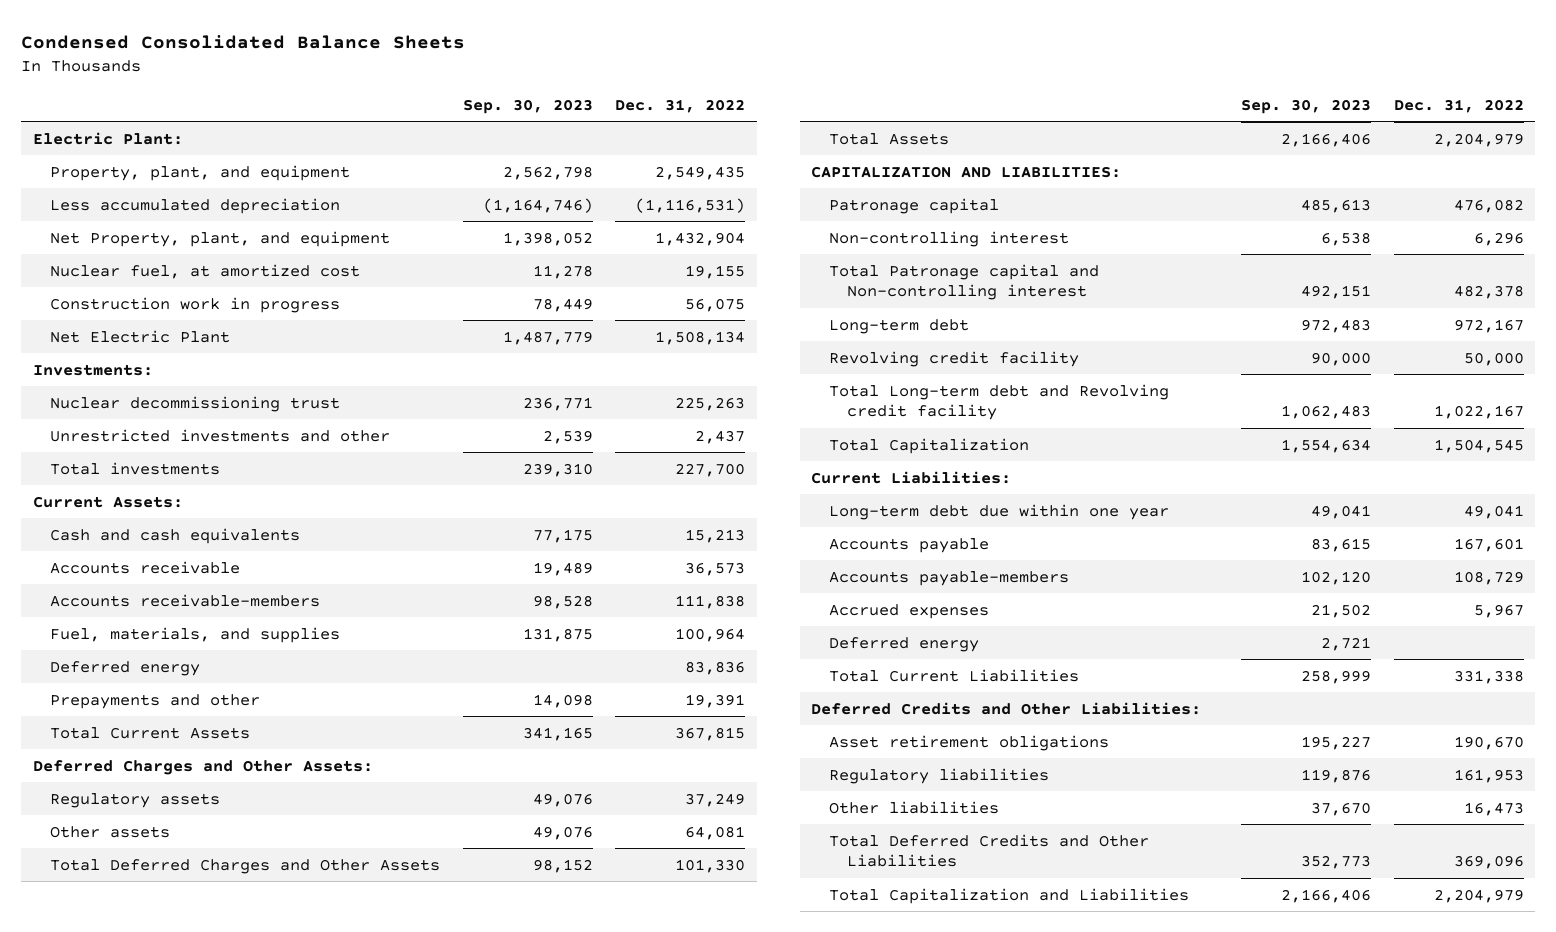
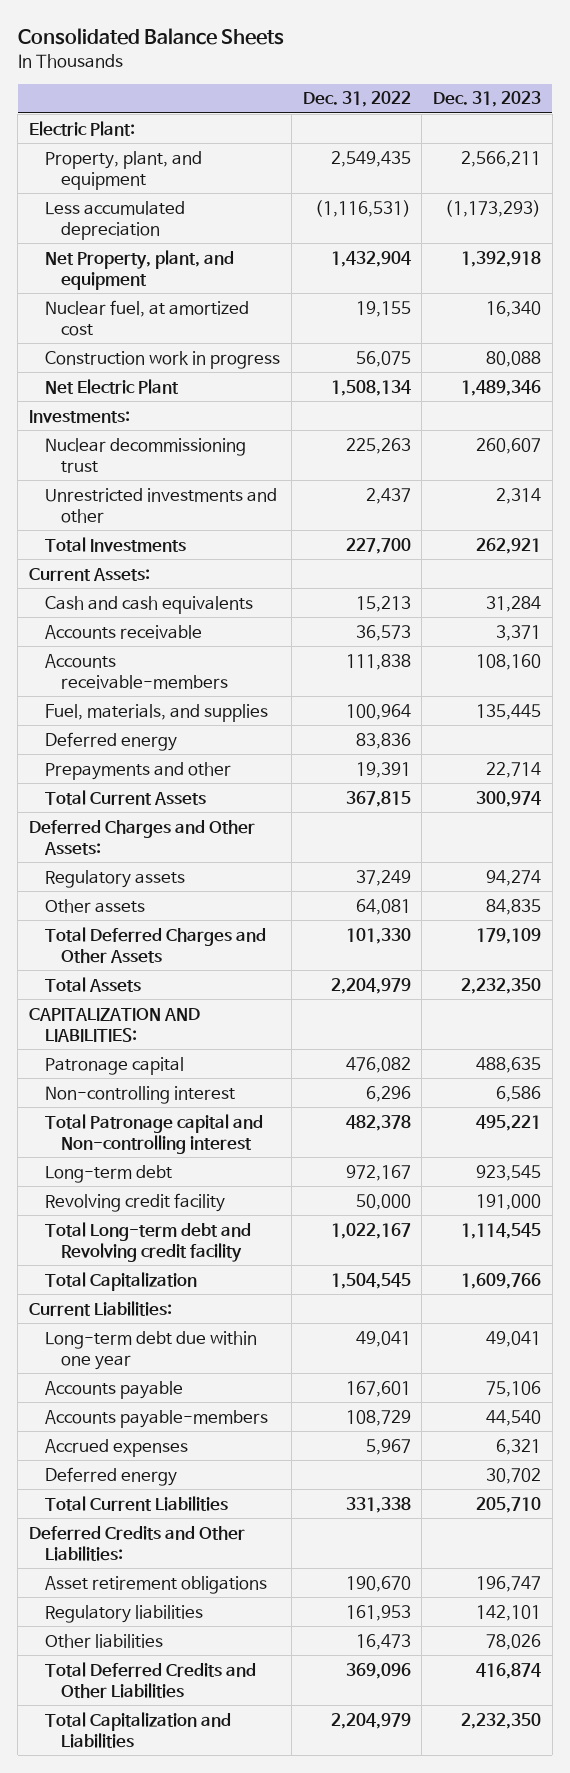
- Condensed Consolidated Balance Sheets
+ Consolidated Balance Sheets
- | Sep. 30, 2023 | Dec. 31, 2022
+ | Dec. 31, 2022 | Dec. 31, 2023
- Total investments | 239,310 | 227,700
+ Total Investments | 227,700 | 262,921

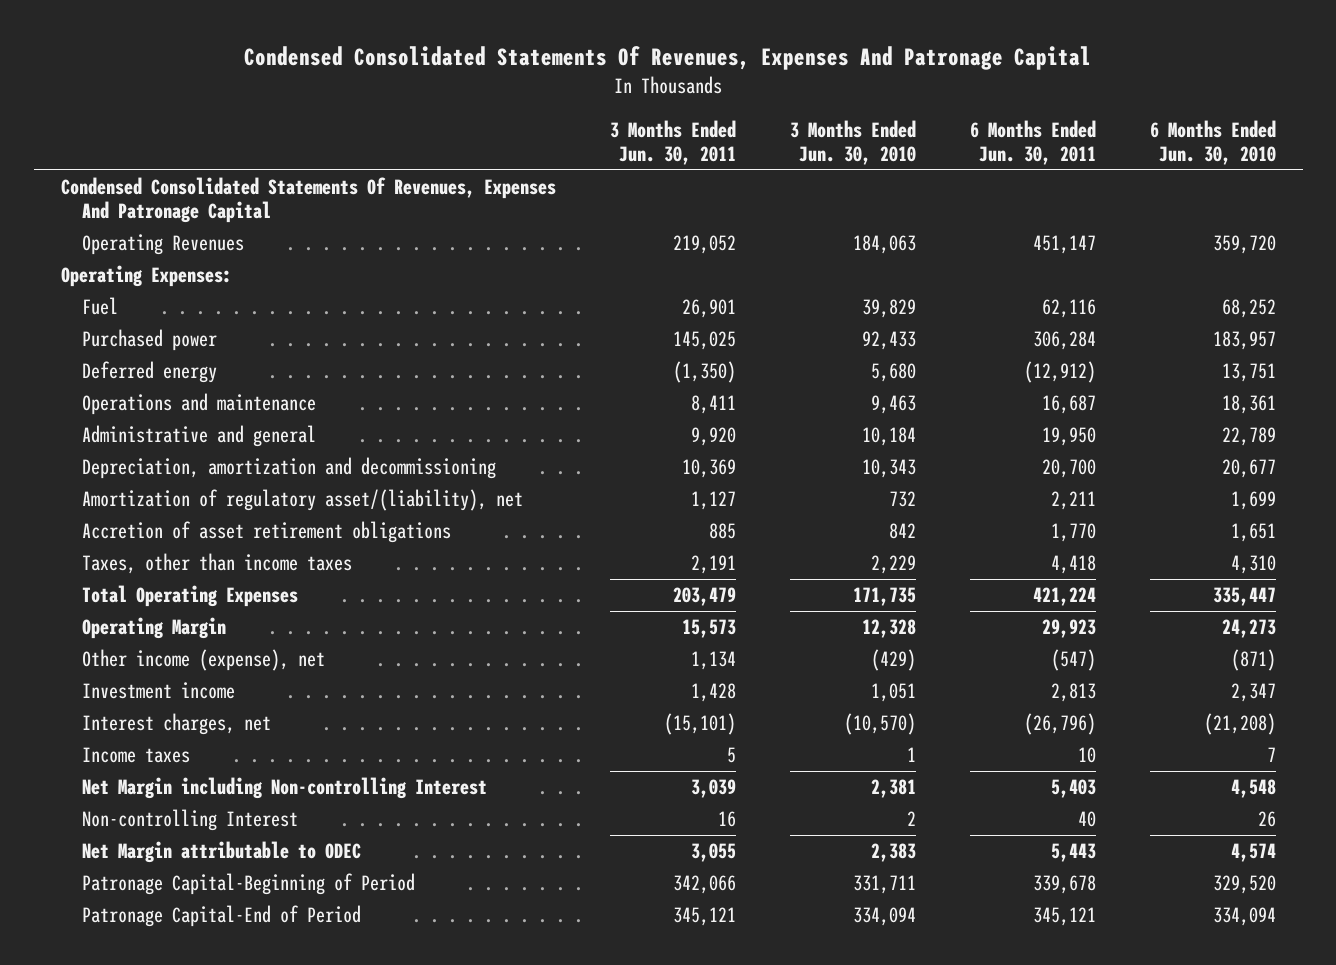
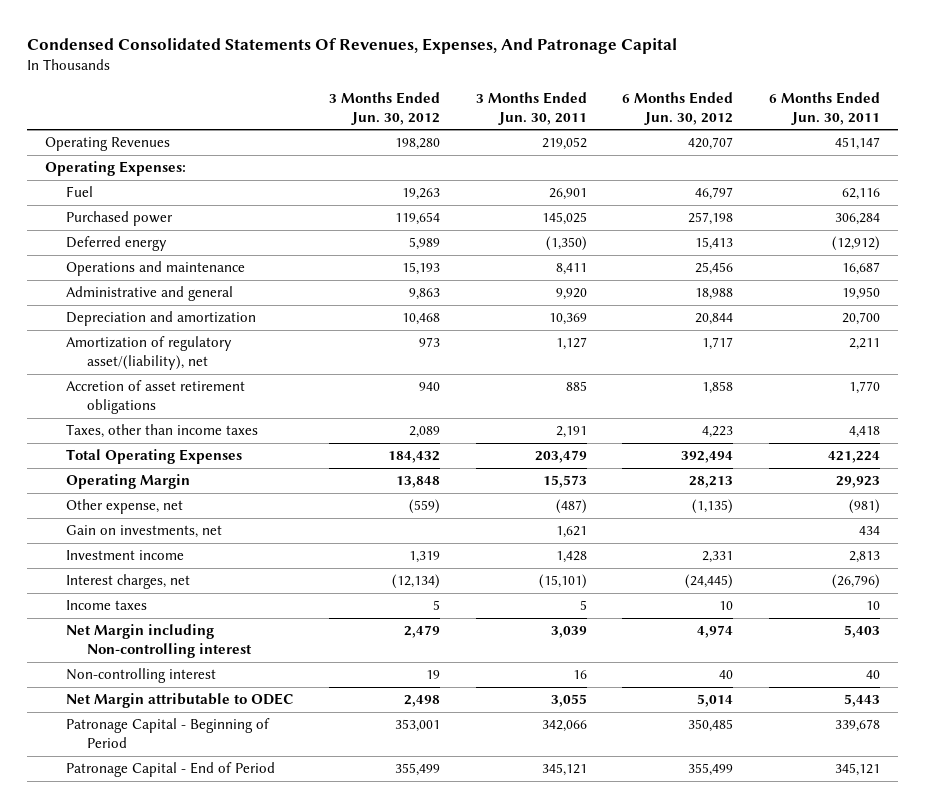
- Condensed Consolidated Statements Of Revenues, Expenses And Patronage Capital
+ Condensed Consolidated Statements Of Revenues, Expenses, And Patronage Capital
- | 3 Months Ended Jun. 30, 2011 | 3 Months Ended Jun. 30, 2010 | 6 Months Ended Jun. 30, 2011 | 6 Months Ended Jun. 30, 2010
+ | 3 Months Ended Jun. 30, 2012 | 3 Months Ended Jun. 30, 2011 | 6 Months Ended Jun. 30, 2012 | 6 Months Ended Jun. 30, 2011
- Condensed Consolidated Statements Of Revenues, Expenses And Patronage Capital
- Depreciation, amortization and decommissioning | 10,369 | 10,343 | 20,700 | 20,677
+ Depreciation and amortization | 10,468 | 10,369 | 20,844 | 20,700
- Other income (expense), net | 1,134 | (429) | (547) | (871)
+ Other expense, net | (559) | (487) | (1,135) | (981)
+ Gain on investments, net | | 1,621 | | 434
- Net Margin including Non-controlling Interest | 3,039 | 2,381 | 5,403 | 4,548
- Non-controlling Interest | 16 | 2 | 40 | 26
+ Net Margin including Non-controlling interest | 2,479 | 3,039 | 4,974 | 5,403
+ Non-controlling interest | 19 | 16 | 40 | 40
- Patronage Capital-Beginning of Period | 342,066 | 331,711 | 339,678 | 329,520
- Patronage Capital-End of Period | 345,121 | 334,094 | 345,121 | 334,094
+ Patronage Capital - Beginning of Period | 353,001 | 342,066 | 350,485 | 339,678
+ Patronage Capital - End of Period | 355,499 | 345,121 | 355,499 | 345,121

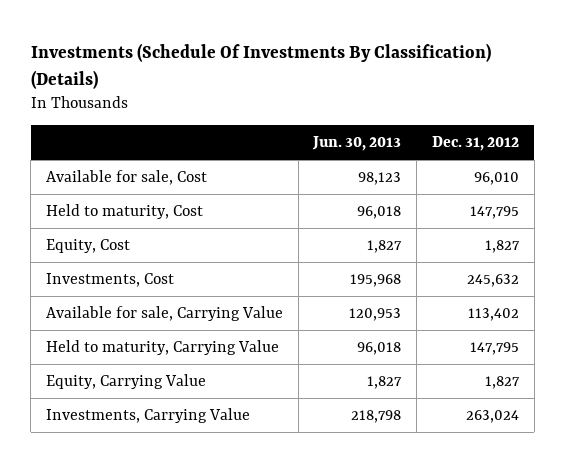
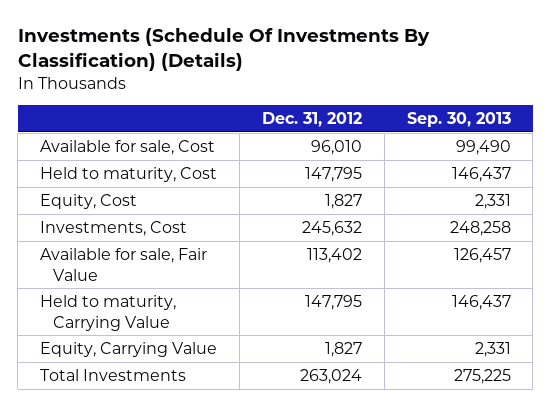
- | Jun. 30, 2013 | Dec. 31, 2012
+ | Dec. 31, 2012 | Sep. 30, 2013
- Available for sale, Carrying Value | 120,953 | 113,402
+ Available for sale, Fair Value | 113,402 | 126,457
- Investments, Carrying Value | 218,798 | 263,024
+ Total Investments | 263,024 | 275,225

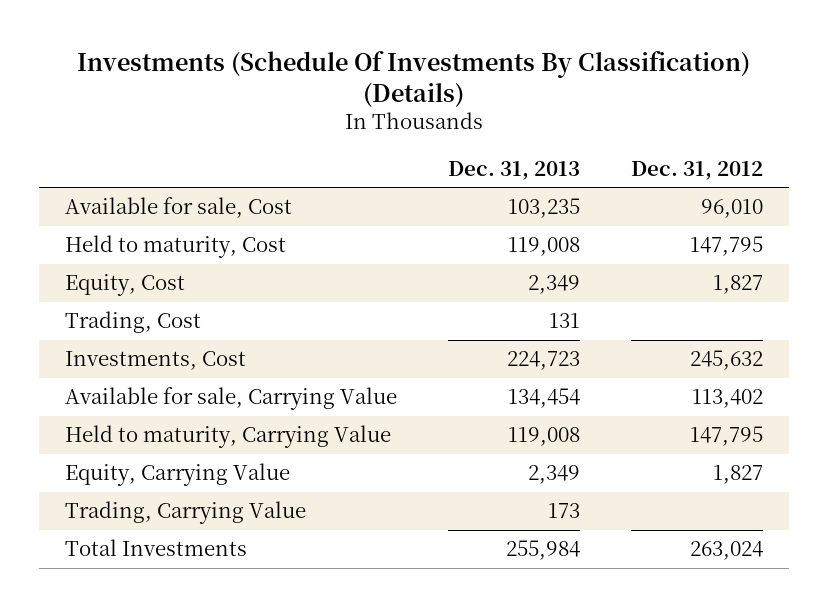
- | Dec. 31, 2012 | Sep. 30, 2013
+ | Dec. 31, 2013 | Dec. 31, 2012
+ Trading, Cost | 131 |
- Available for sale, Fair Value | 113,402 | 126,457
+ Available for sale, Carrying Value | 134,454 | 113,402
+ Trading, Carrying Value | 173 |

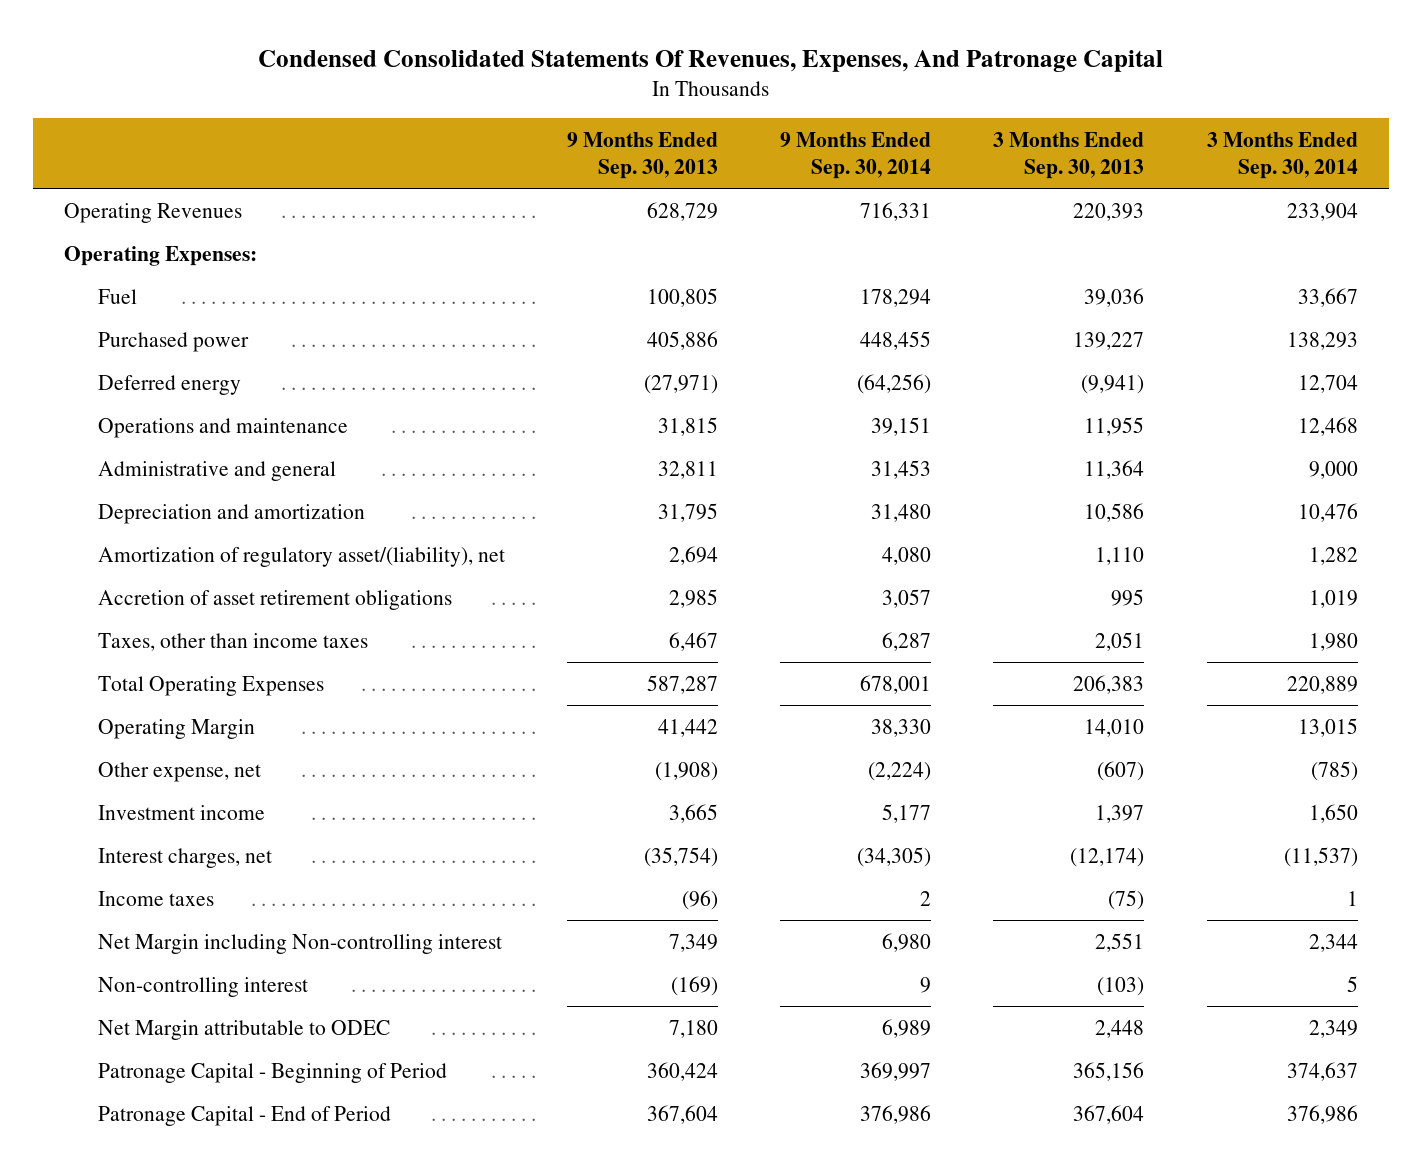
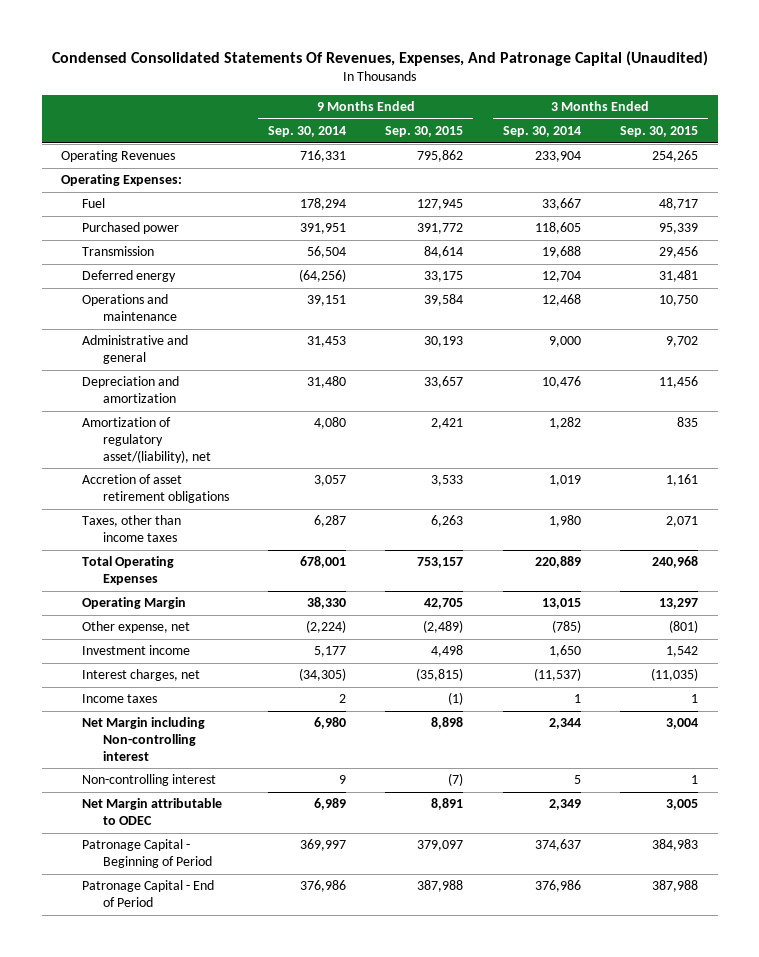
- Condensed Consolidated Statements Of Revenues, Expenses, And Patronage Capital
+ Condensed Consolidated Statements Of Revenues, Expenses, And Patronage Capital (Unaudited)
- | 9 Months Ended Sep. 30, 2013 | 9 Months Ended Sep. 30, 2014 | 3 Months Ended Sep. 30, 2013 | 3 Months Ended Sep. 30, 2014
+ | 9 Months Ended Sep. 30, 2014 | 9 Months Ended Sep. 30, 2015 | 3 Months Ended Sep. 30, 2014 | 3 Months Ended Sep. 30, 2015
- Purchased power | 405,886 | 448,455 | 139,227 | 138,293
+ Purchased power | 391,951 | 391,772 | 118,605 | 95,339
+ Transmission | 56,504 | 84,614 | 19,688 | 29,456

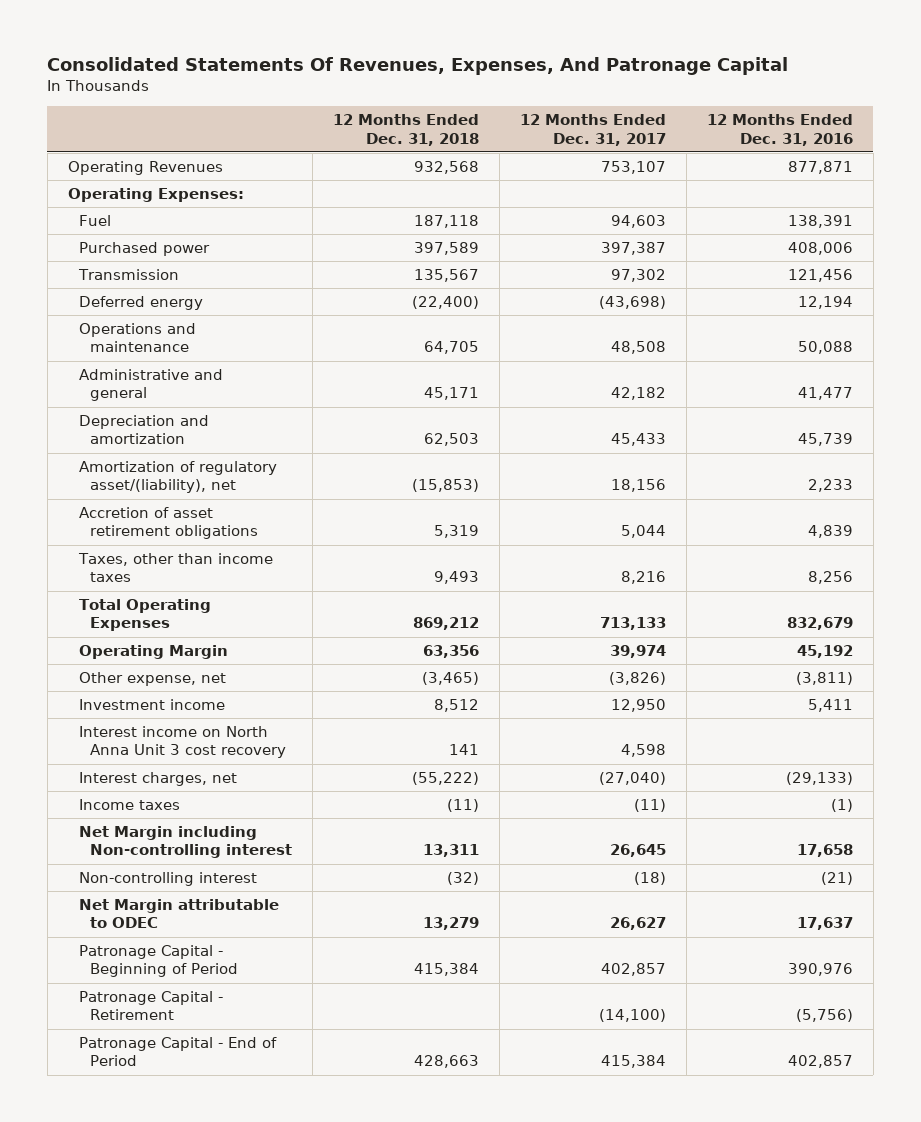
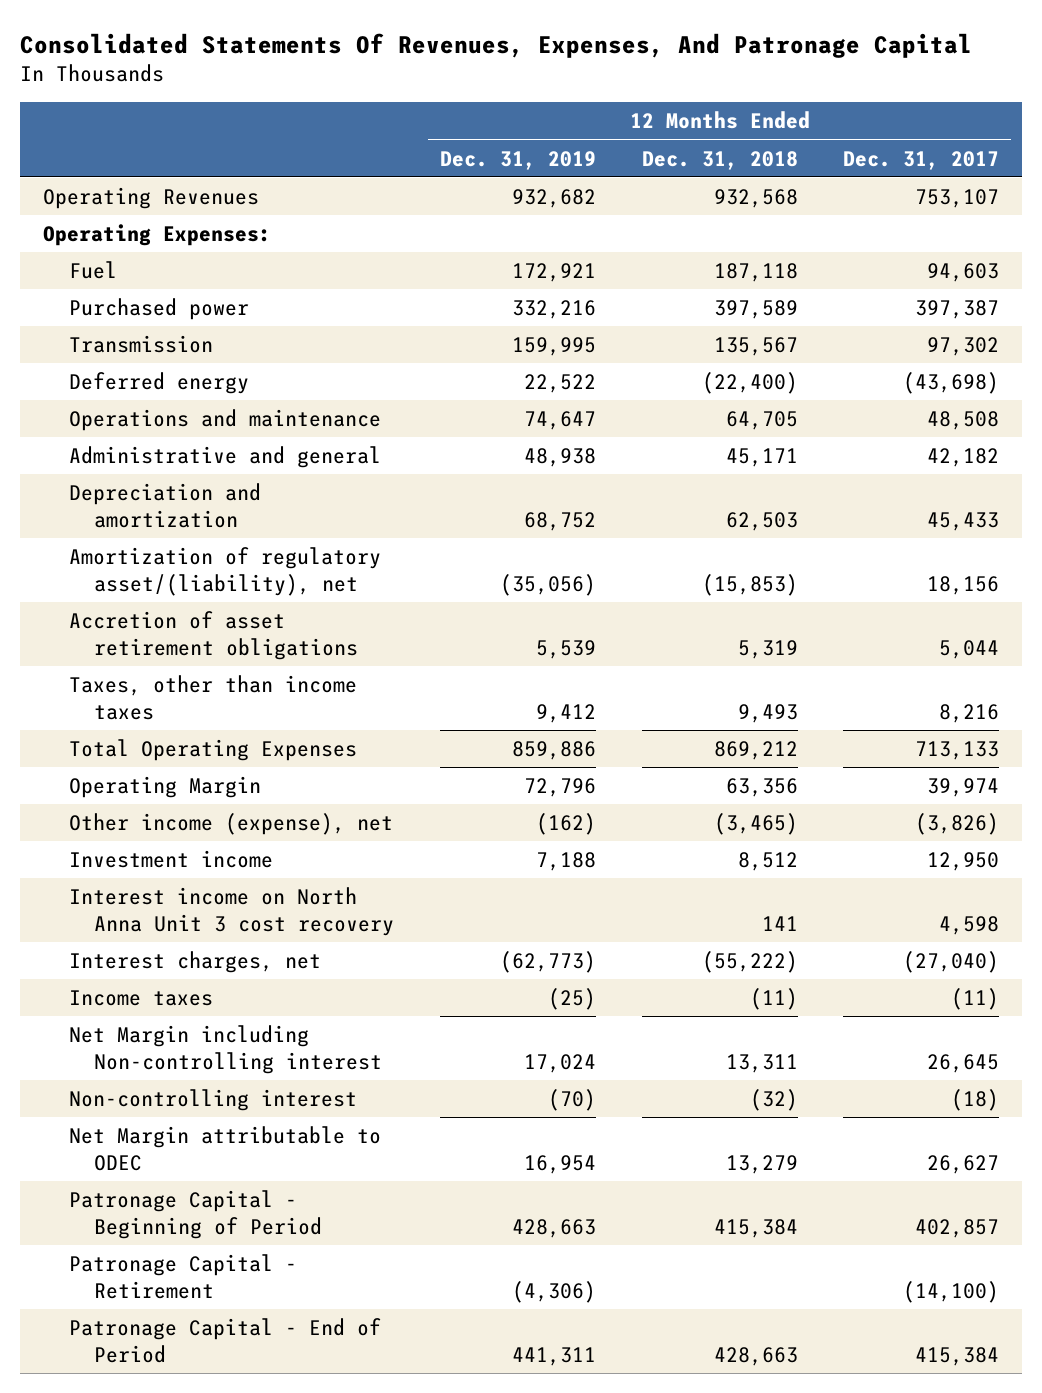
- | 12 Months Ended Dec. 31, 2018 | 12 Months Ended Dec. 31, 2017 | 12 Months Ended Dec. 31, 2016
+ | 12 Months Ended Dec. 31, 2019 | 12 Months Ended Dec. 31, 2018 | 12 Months Ended Dec. 31, 2017
- Other expense, net | (3,465) | (3,826) | (3,811)
+ Other income (expense), net | (162) | (3,465) | (3,826)

